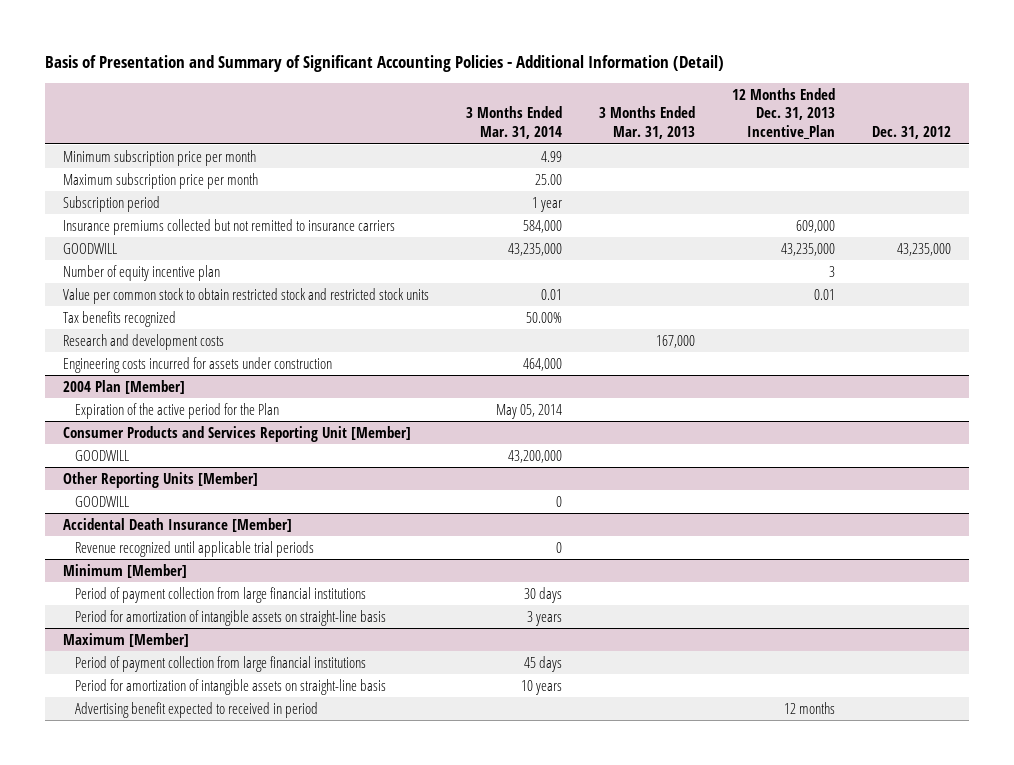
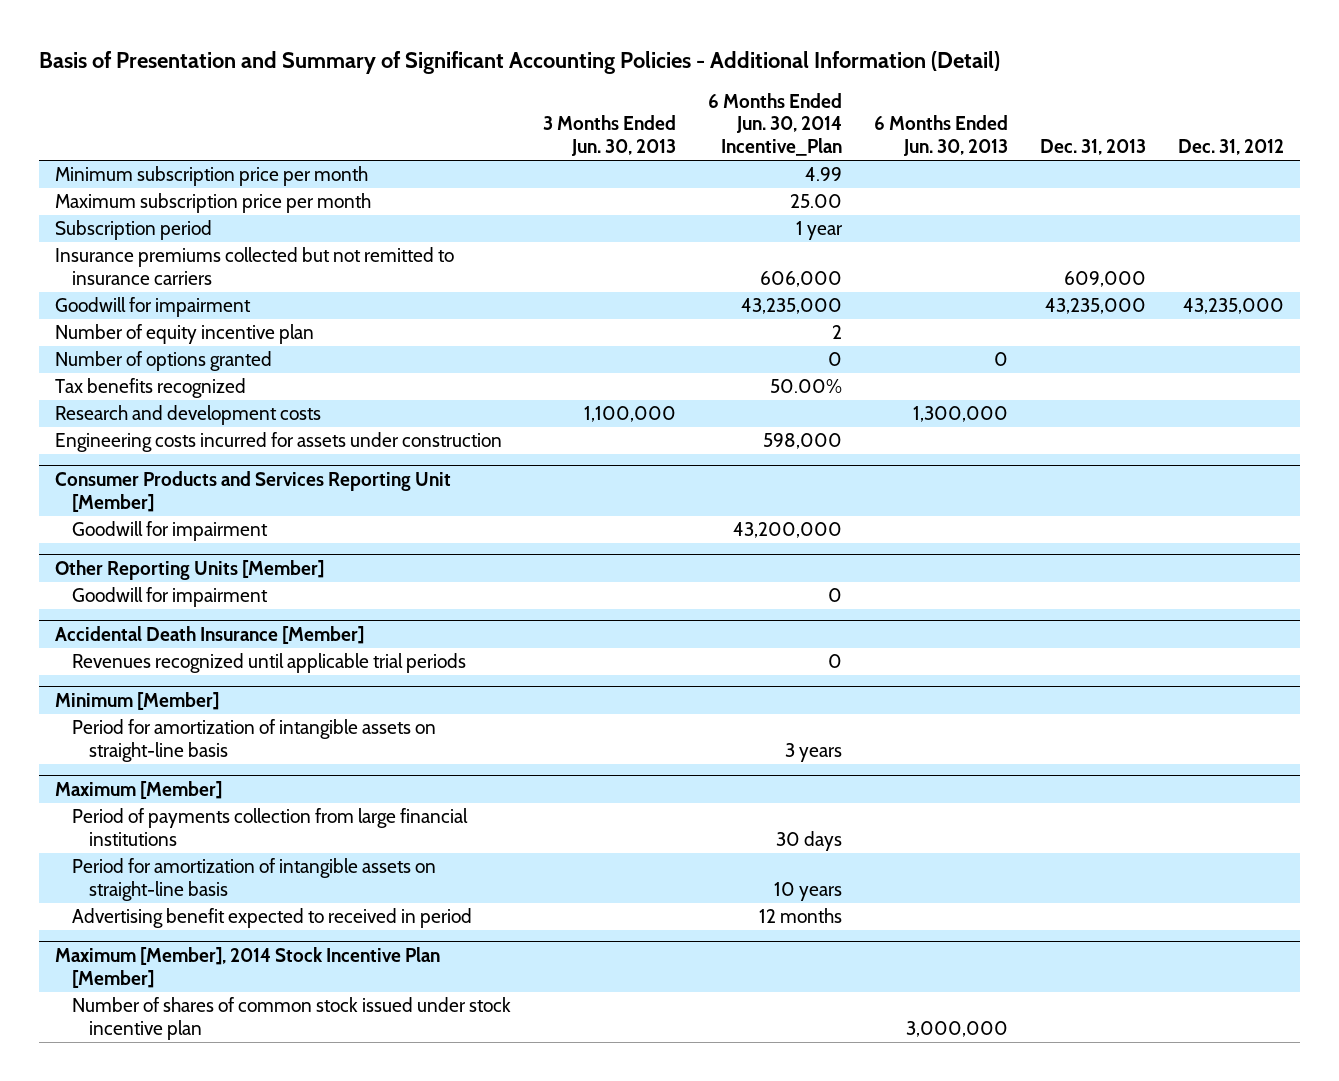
- | 3 Months Ended Mar. 31, 2014 | 3 Months Ended Mar. 31, 2013 | 12 Months Ended Dec. 31, 2013 Incentive_Plan | Dec. 31, 2012
+ | 3 Months Ended Jun. 30, 2013 | 6 Months Ended Jun. 30, 2014 Incentive_Plan | 6 Months Ended Jun. 30, 2013 | Dec. 31, 2013 | Dec. 31, 2012
- GOODWILL | 43,235,000 | | 43,235,000 | 43,235,000
+ Goodwill for impairment | | 43,235,000 | | 43,235,000 | 43,235,000
- Value per common stock to obtain restricted stock and restricted stock units | 0.01 | | 0.01 |
+ Number of options granted | | 0 | 0 | |
- 2004 Plan [Member]
- Expiration of the active period for the Plan | May 05, 2014 | | |
@ Consumer Products and Services Reporting Unit [Member]
- GOODWILL | 43,200,000 | | |
+ Goodwill for impairment | | 43,200,000 | | |
@ Other Reporting Units [Member]
- GOODWILL | 0 | | |
+ Goodwill for impairment | | 0 | | |
@ Accidental Death Insurance [Member]
- Revenue recognized until applicable trial periods | 0 | | |
+ Revenues recognized until applicable trial periods | | 0 | | |
@ Minimum [Member]
- Period of payment collection from large financial institutions | 30 days | | |
@ Maximum [Member]
- Period of payment collection from large financial institutions | 45 days | | |
+ Period of payments collection from large financial institutions | | 30 days | | |
+ Maximum [Member], 2014 Stock Incentive Plan [Member]
+ Number of shares of common stock issued under stock incentive plan | | | 3,000,000 | |

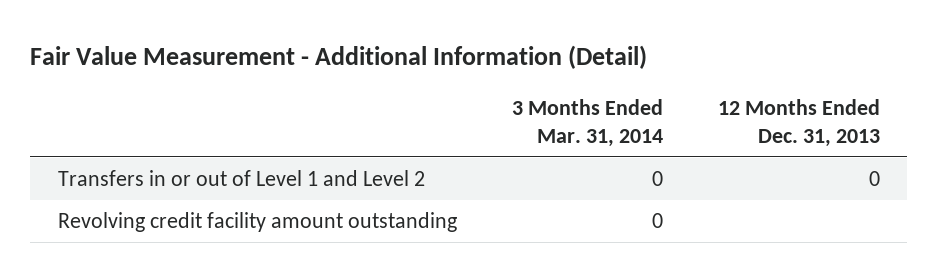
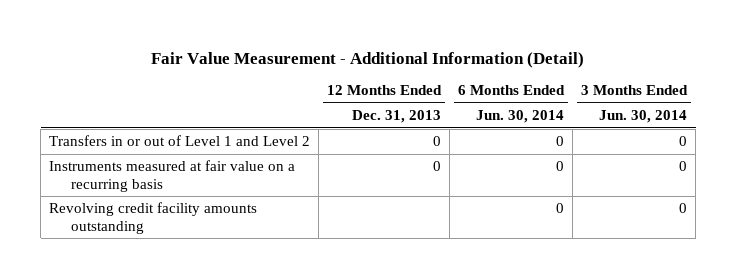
- | 3 Months Ended Mar. 31, 2014 | 12 Months Ended Dec. 31, 2013
+ | 12 Months Ended Dec. 31, 2013 | 6 Months Ended Jun. 30, 2014 | 3 Months Ended Jun. 30, 2014
- Revolving credit facility amount outstanding | 0 |
+ Instruments measured at fair value on a recurring basis | 0 | 0 | 0
+ Revolving credit facility amounts outstanding | | 0 | 0

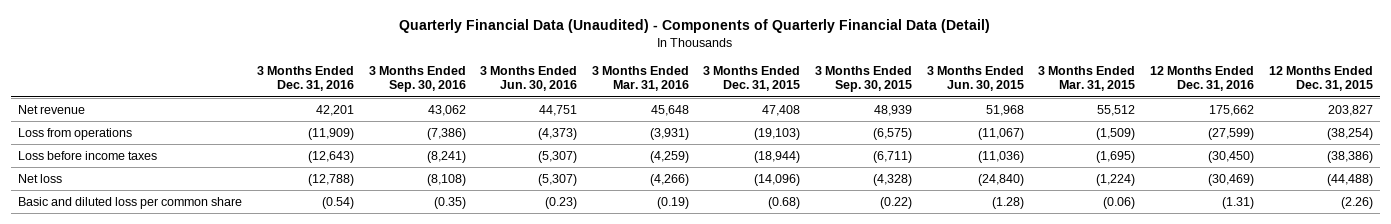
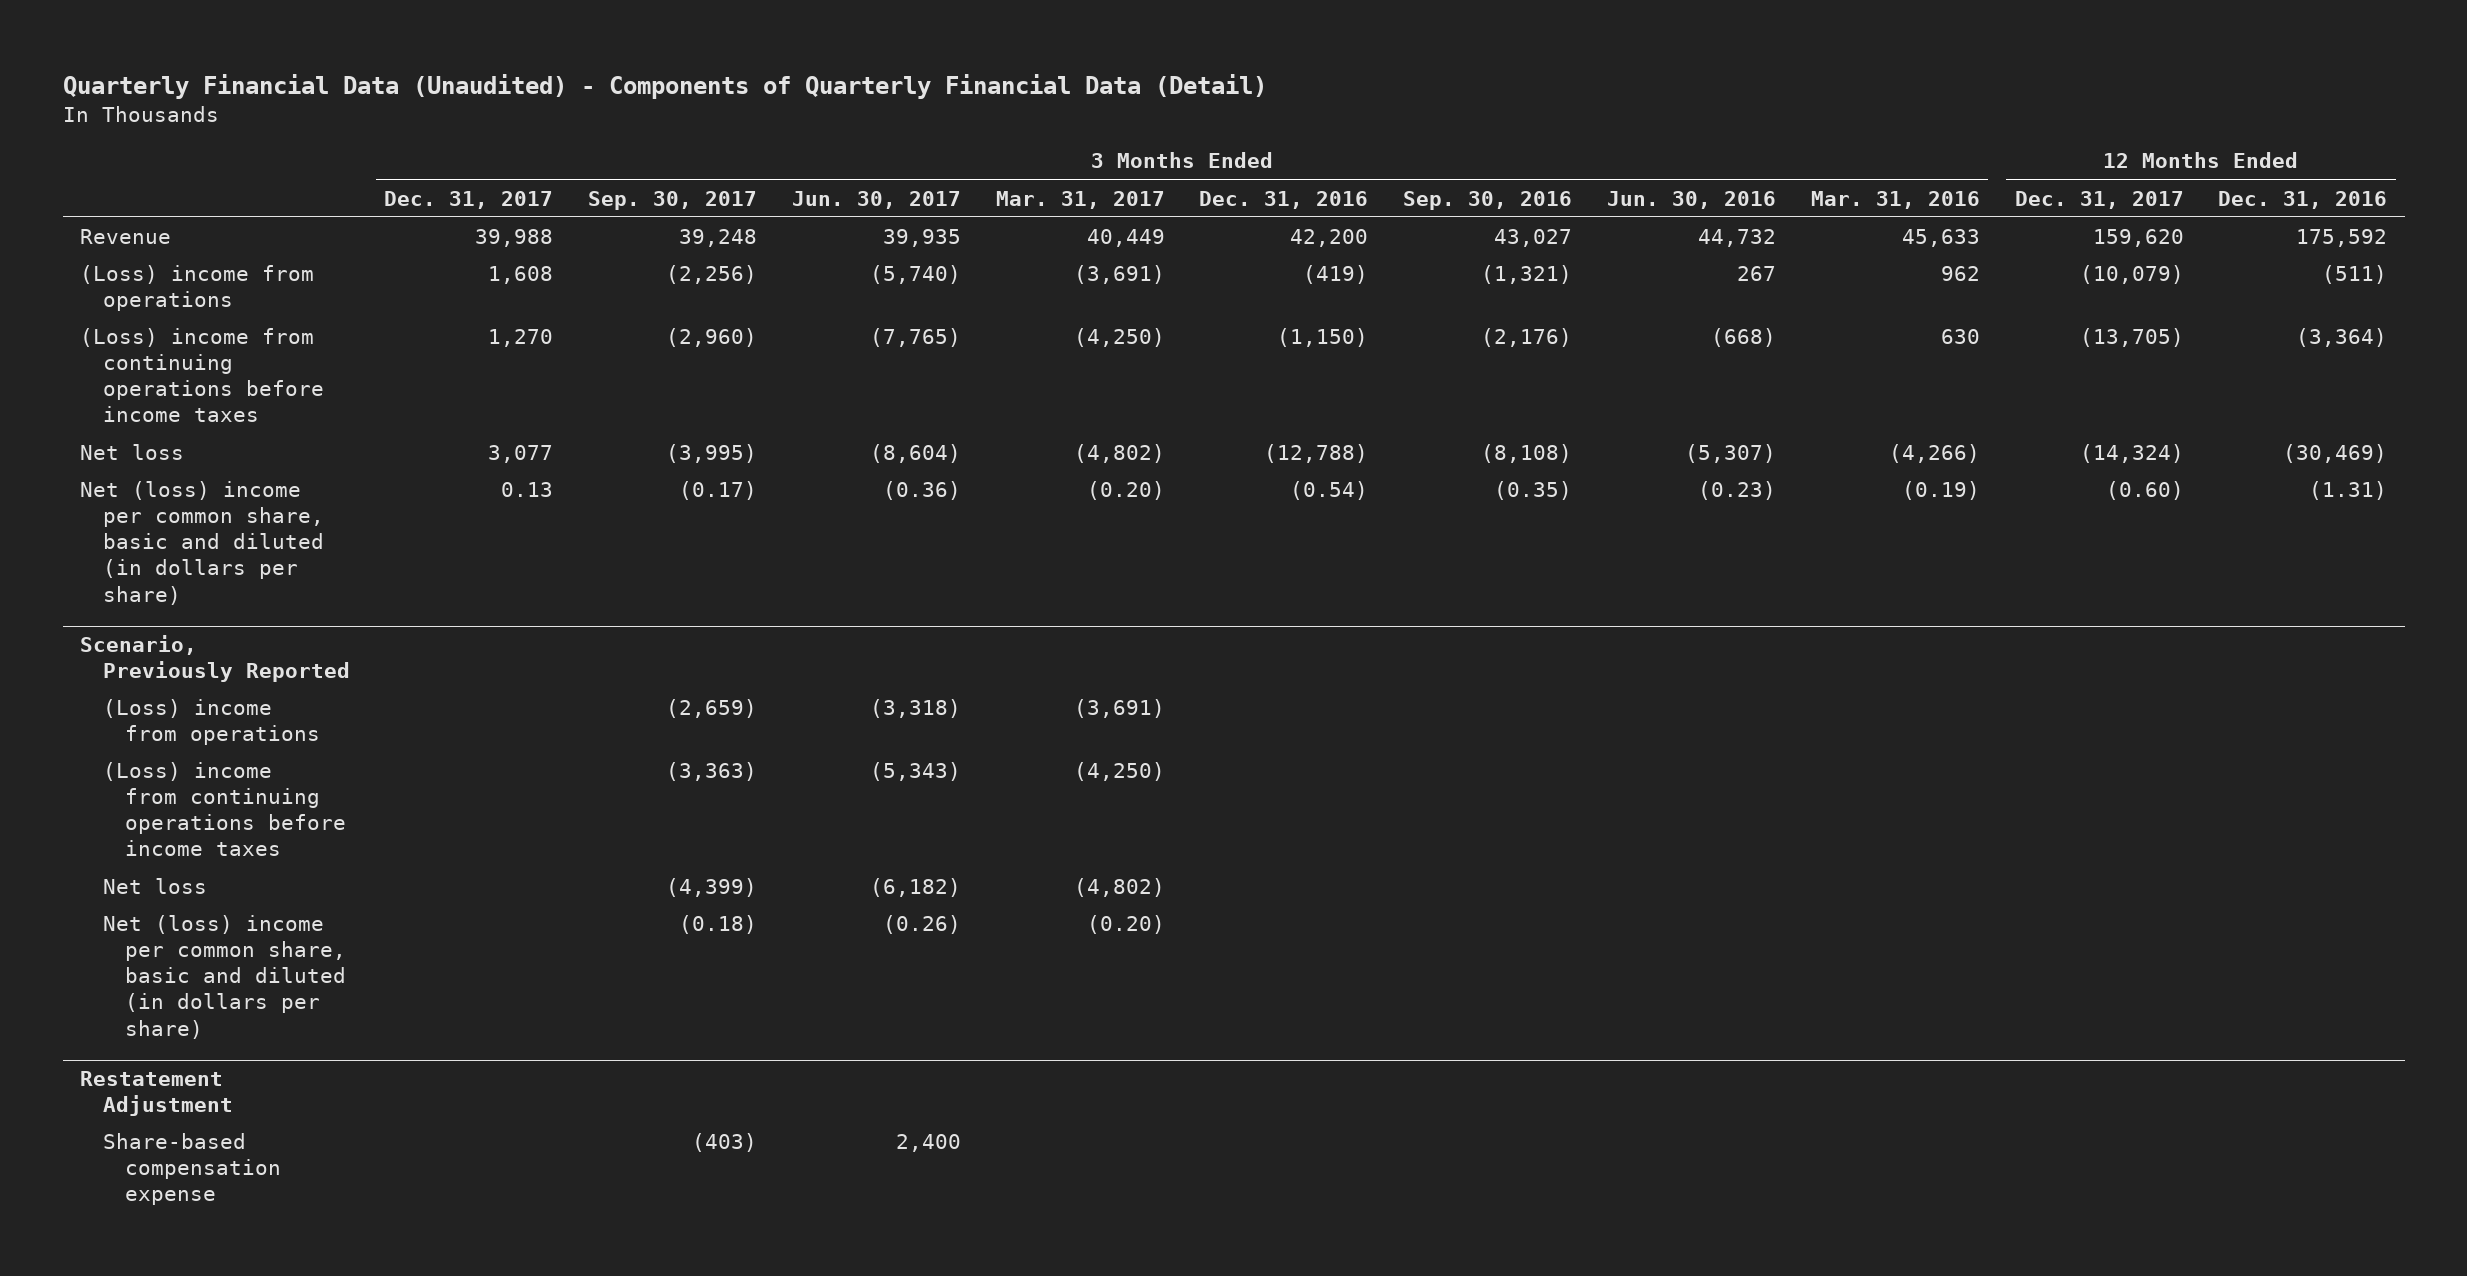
- | 3 Months Ended Dec. 31, 2016 | 3 Months Ended Sep. 30, 2016 | 3 Months Ended Jun. 30, 2016 | 3 Months Ended Mar. 31, 2016 | 3 Months Ended Dec. 31, 2015 | 3 Months Ended Sep. 30, 2015 | 3 Months Ended Jun. 30, 2015 | 3 Months Ended Mar. 31, 2015 | 12 Months Ended Dec. 31, 2016 | 12 Months Ended Dec. 31, 2015
+ | 3 Months Ended Dec. 31, 2017 | 3 Months Ended Sep. 30, 2017 | 3 Months Ended Jun. 30, 2017 | 3 Months Ended Mar. 31, 2017 | 3 Months Ended Dec. 31, 2016 | 3 Months Ended Sep. 30, 2016 | 3 Months Ended Jun. 30, 2016 | 3 Months Ended Mar. 31, 2016 | 12 Months Ended Dec. 31, 2017 | 12 Months Ended Dec. 31, 2016
- Net revenue | 42,201 | 43,062 | 44,751 | 45,648 | 47,408 | 48,939 | 51,968 | 55,512 | 175,662 | 203,827
- Loss from operations | (11,909) | (7,386) | (4,373) | (3,931) | (19,103) | (6,575) | (11,067) | (1,509) | (27,599) | (38,254)
- Loss before income taxes | (12,643) | (8,241) | (5,307) | (4,259) | (18,944) | (6,711) | (11,036) | (1,695) | (30,450) | (38,386)
+ Revenue | 39,988 | 39,248 | 39,935 | 40,449 | 42,200 | 43,027 | 44,732 | 45,633 | 159,620 | 175,592
+ (Loss) income from operations | 1,608 | (2,256) | (5,740) | (3,691) | (419) | (1,321) | 267 | 962 | (10,079) | (511)
+ (Loss) income from continuing operations before income taxes | 1,270 | (2,960) | (7,765) | (4,250) | (1,150) | (2,176) | (668) | 630 | (13,705) | (3,364)
- Basic and diluted loss per common share | (0.54) | (0.35) | (0.23) | (0.19) | (0.68) | (0.22) | (1.28) | (0.06) | (1.31) | (2.26)
+ Net (loss) income per common share, basic and diluted (in dollars per share) | 0.13 | (0.17) | (0.36) | (0.20) | (0.54) | (0.35) | (0.23) | (0.19) | (0.60) | (1.31)
+ Scenario, Previously Reported
+ (Loss) income from operations | | (2,659) | (3,318) | (3,691) | | | | | |
+ (Loss) income from continuing operations before income taxes | | (3,363) | (5,343) | (4,250) | | | | | |
+ Net loss | | (4,399) | (6,182) | (4,802) | | | | | |
+ Net (loss) income per common share, basic and diluted (in dollars per share) | | (0.18) | (0.26) | (0.20) | | | | | |
+ Restatement Adjustment
+ Share-based compensation expense | | (403) | 2,400 | | | | | | |

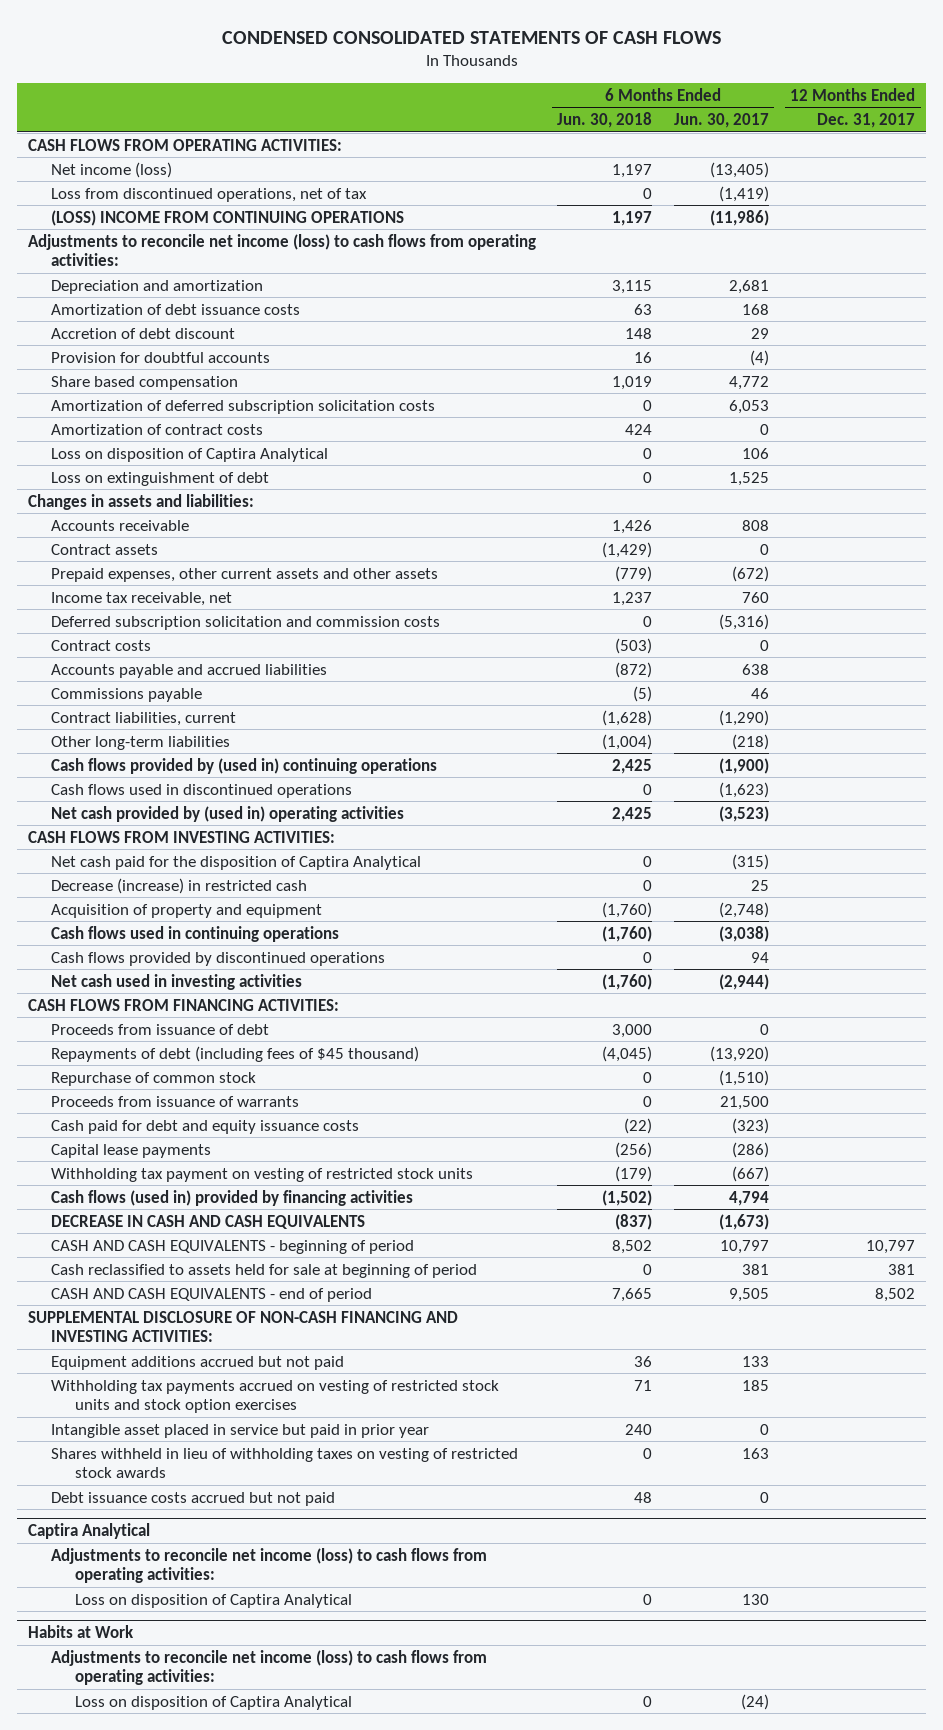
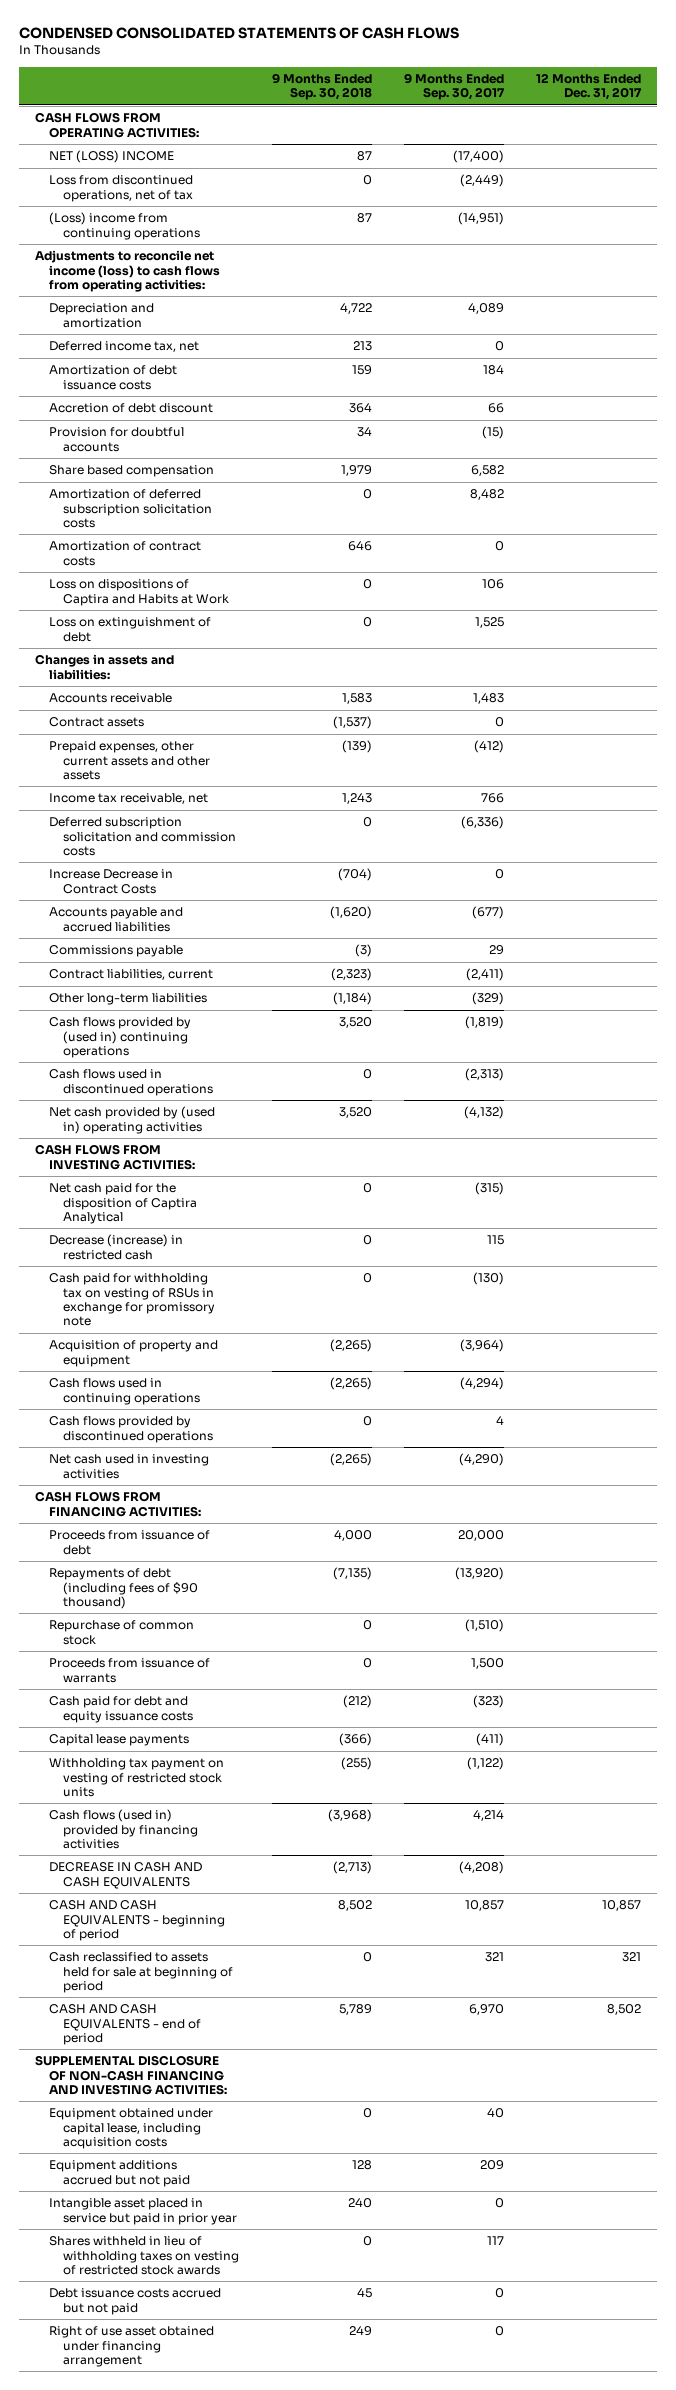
- | 6 Months Ended Jun. 30, 2018 | 6 Months Ended Jun. 30, 2017 | 12 Months Ended Dec. 31, 2017
+ | 9 Months Ended Sep. 30, 2018 | 9 Months Ended Sep. 30, 2017 | 12 Months Ended Dec. 31, 2017
- Net income (loss) | 1,197 | (13,405) |
+ NET (LOSS) INCOME | 87 | (17,400) |
- (LOSS) INCOME FROM CONTINUING OPERATIONS | 1,197 | (11,986) |
+ (Loss) income from continuing operations | 87 | (14,951) |
+ Deferred income tax, net | 213 | 0 |
- Loss on disposition of Captira Analytical | 0 | 106 |
+ Loss on dispositions of Captira and Habits at Work | 0 | 106 |
- Contract costs | (503) | 0 |
+ Increase Decrease in Contract Costs | (704) | 0 |
+ Cash paid for withholding tax on vesting of RSUs in exchange for promissory note | 0 | (130) |
- Repayments of debt (including fees of $45 thousand) | (4,045) | (13,920) |
+ Repayments of debt (including fees of $90 thousand) | (7,135) | (13,920) |
- CASH AND CASH EQUIVALENTS - beginning of period | 8,502 | 10,797 | 10,797
- Cash reclassified to assets held for sale at beginning of period | 0 | 381 | 381
+ CASH AND CASH EQUIVALENTS - beginning of period | 8,502 | 10,857 | 10,857
+ Cash reclassified to assets held for sale at beginning of period | 0 | 321 | 321
+ Equipment obtained under capital lease, including acquisition costs | 0 | 40 |
- Withholding tax payments accrued on vesting of restricted stock units and stock option exercises | 71 | 185 |
- Captira Analytical
- Adjustments to reconcile net income (loss) to cash flows from operating activities:
- Loss on disposition of Captira Analytical | 0 | 130 |
- Habits at Work
- Adjustments to reconcile net income (loss) to cash flows from operating activities:
- Loss on disposition of Captira Analytical | 0 | (24) |
+ Right of use asset obtained under financing arrangement | 249 | 0 |

